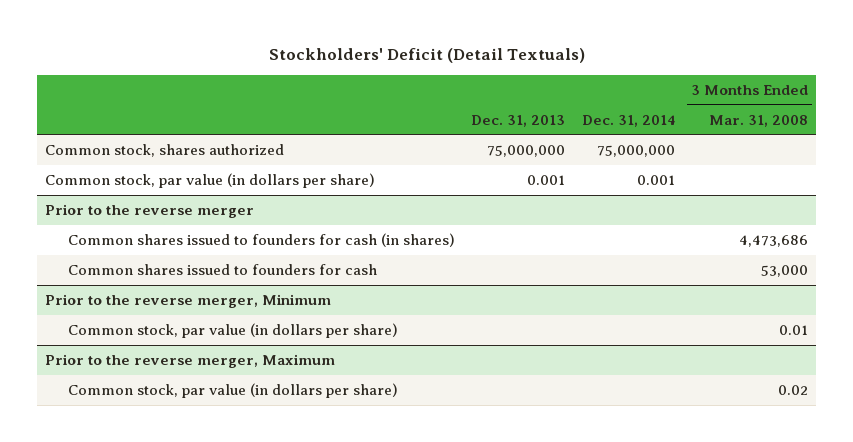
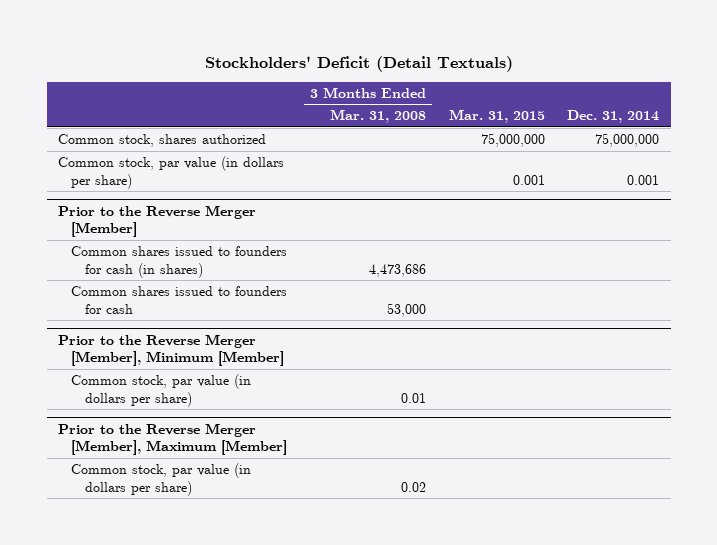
- | Dec. 31, 2013 | Dec. 31, 2014 | 3 Months Ended Mar. 31, 2008
+ | 3 Months Ended Mar. 31, 2008 | Mar. 31, 2015 | Dec. 31, 2014
- Prior to the reverse merger
+ Prior to the Reverse Merger [Member]
- Prior to the reverse merger, Minimum
+ Prior to the Reverse Merger [Member], Minimum [Member]
- Prior to the reverse merger, Maximum
+ Prior to the Reverse Merger [Member], Maximum [Member]

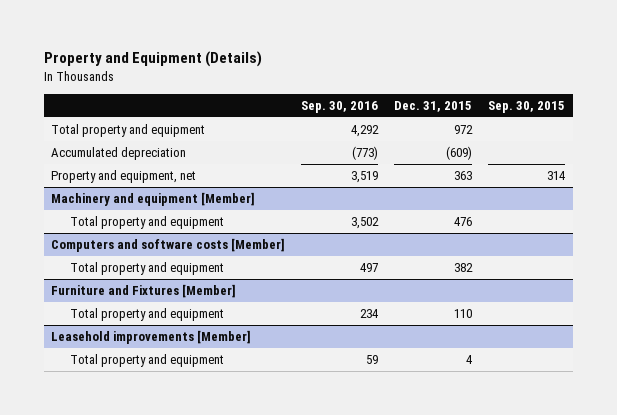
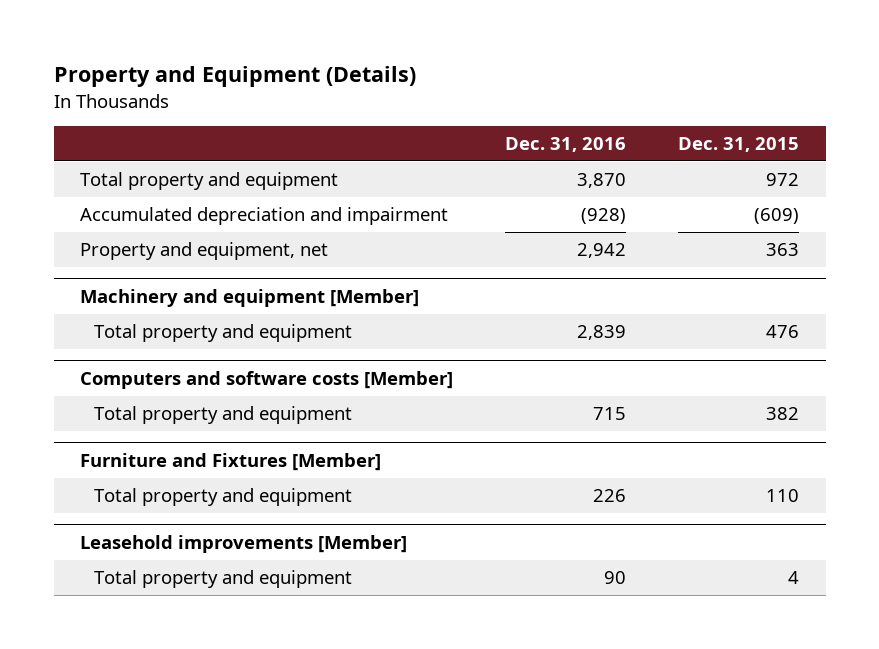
- | Sep. 30, 2016 | Dec. 31, 2015 | Sep. 30, 2015
+ | Dec. 31, 2016 | Dec. 31, 2015
- Accumulated depreciation | (773) | (609) |
+ Accumulated depreciation and impairment | (928) | (609)

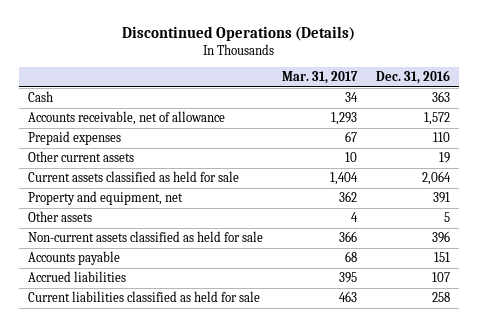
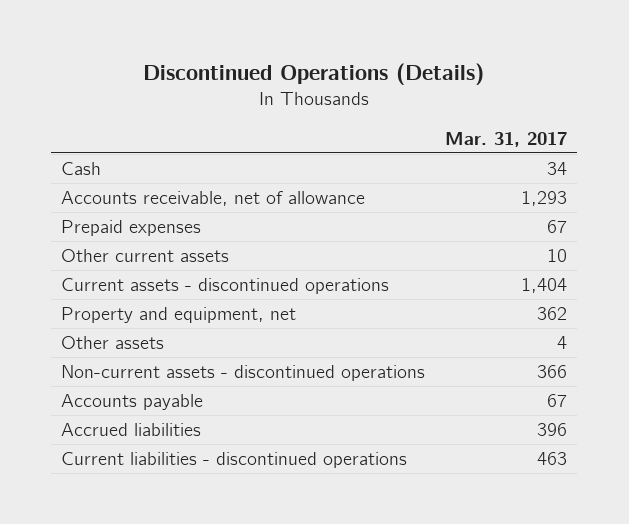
- | Mar. 31, 2017 | Dec. 31, 2016
+ | Mar. 31, 2017
- Current assets classified as held for sale | 1,404 | 2,064
+ Current assets - discontinued operations | 1,404
- Non-current assets classified as held for sale | 366 | 396
- Accounts payable | 68 | 151
- Accrued liabilities | 395 | 107
- Current liabilities classified as held for sale | 463 | 258
+ Non-current assets - discontinued operations | 366
+ Accounts payable | 67
+ Accrued liabilities | 396
+ Current liabilities - discontinued operations | 463

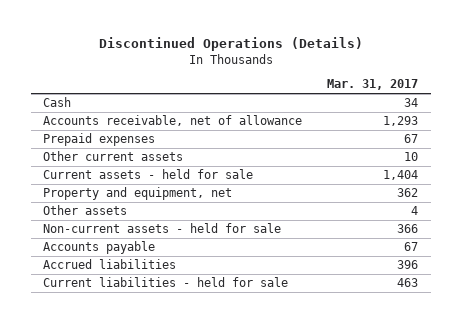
- Current assets - discontinued operations | 1,404
+ Current assets - held for sale | 1,404
- Non-current assets - discontinued operations | 366
+ Non-current assets - held for sale | 366
- Current liabilities - discontinued operations | 463
+ Current liabilities - held for sale | 463

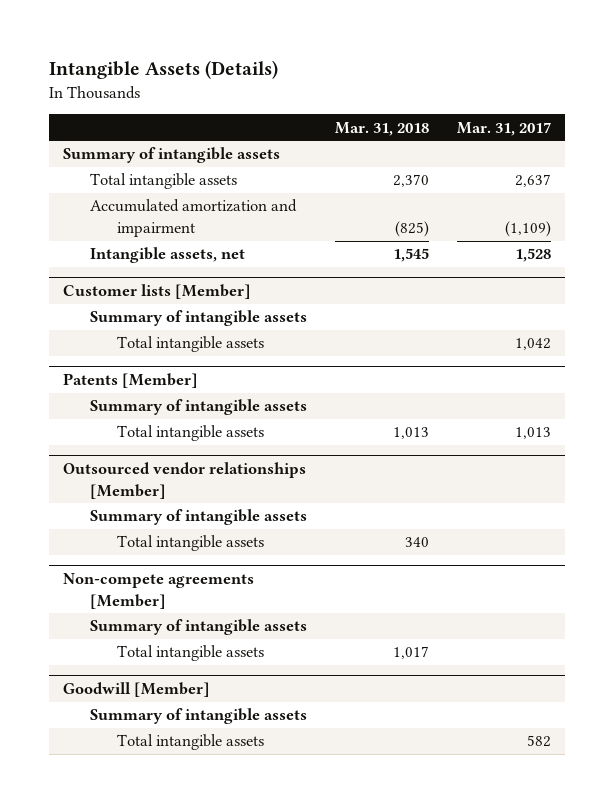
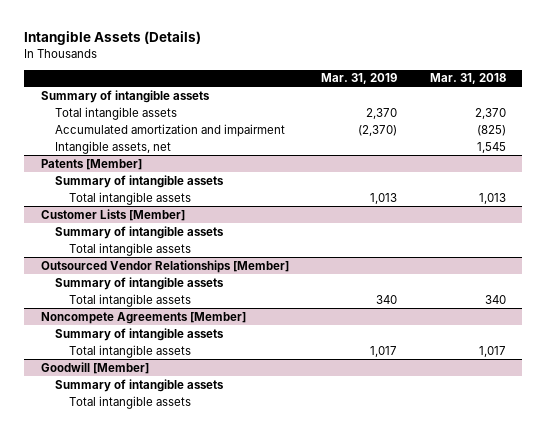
- | Mar. 31, 2018 | Mar. 31, 2017
+ | Mar. 31, 2019 | Mar. 31, 2018
- Customer lists [Member]
- Summary of intangible assets
- Total intangible assets | | 1,042
- Outsourced vendor relationships [Member]
+ Customer Lists [Member]
+ Total intangible assets
+ Outsourced Vendor Relationships [Member]
+ Summary of intangible assets
- Non-compete agreements [Member]
+ Noncompete Agreements [Member]

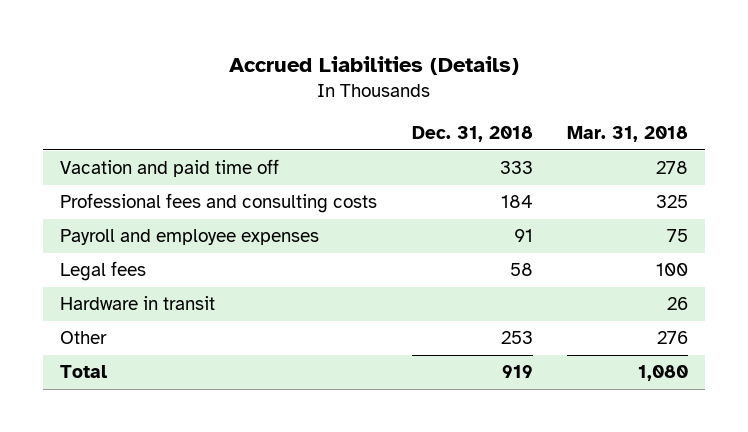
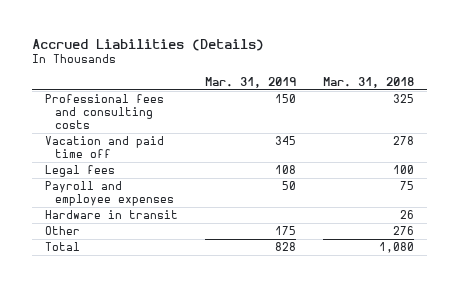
- | Dec. 31, 2018 | Mar. 31, 2018
+ | Mar. 31, 2019 | Mar. 31, 2018
moved down: Vacation and paid time off | 345 | 278
moved down: Payroll and employee expenses | 50 | 75

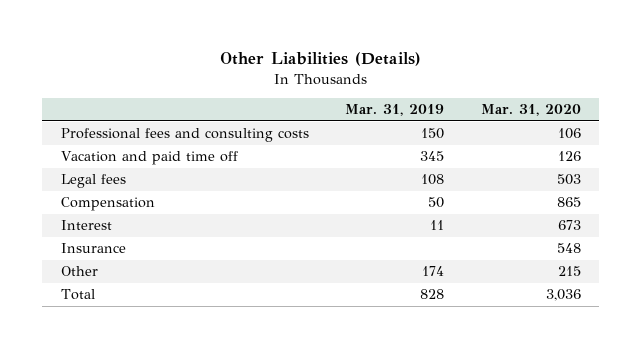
- Accrued Liabilities (Details)
+ Other Liabilities (Details)
- | Mar. 31, 2019 | Mar. 31, 2018
+ | Mar. 31, 2019 | Mar. 31, 2020
- Payroll and employee expenses | 50 | 75
- Hardware in transit | | 26
- Other | 175 | 276
+ Compensation | 50 | 865
+ Interest | 11 | 673
+ Insurance | | 548
+ Other | 174 | 215

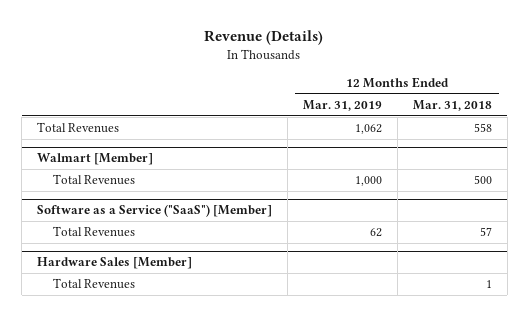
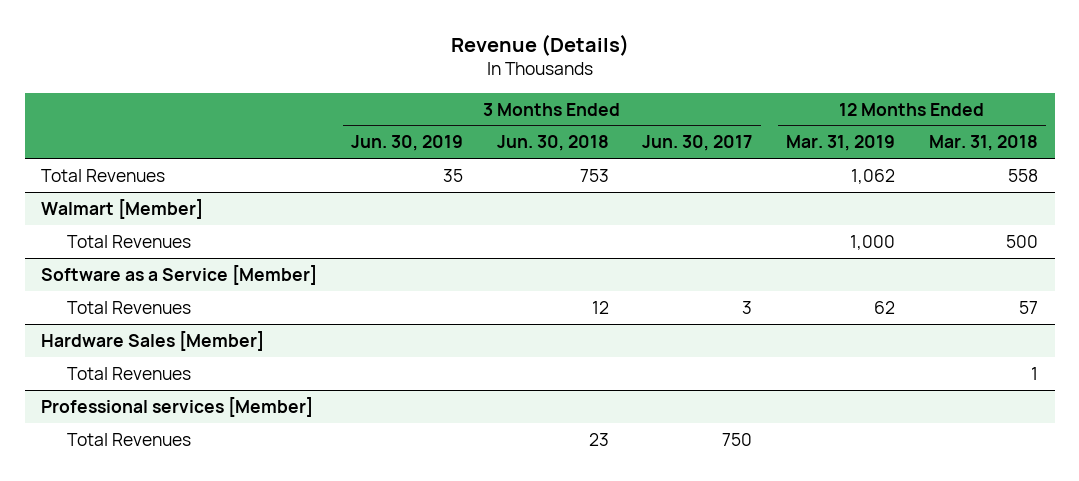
- | 12 Months Ended Mar. 31, 2019 | 12 Months Ended Mar. 31, 2018
+ | 3 Months Ended Jun. 30, 2019 | 3 Months Ended Jun. 30, 2018 | 3 Months Ended Jun. 30, 2017 | 12 Months Ended Mar. 31, 2019 | 12 Months Ended Mar. 31, 2018
- Software as a Service ("SaaS") [Member]
+ Software as a Service [Member]
+ Professional services [Member]
+ Total Revenues | | 23 | 750 | |

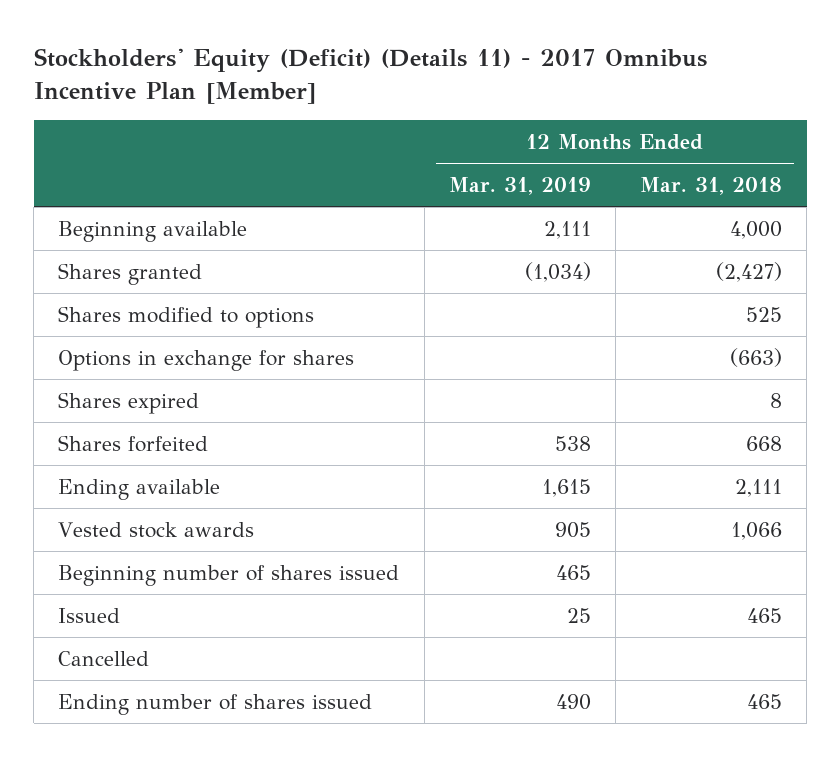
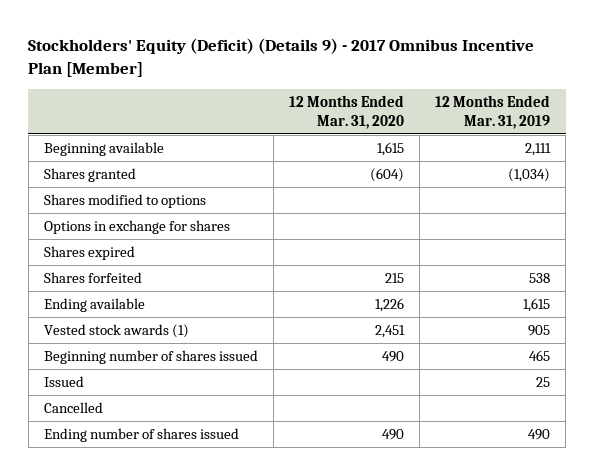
- Stockholders' Equity (Deficit) (Details 11) - 2017 Omnibus Incentive Plan [Member]
+ Stockholders' Equity (Deficit) (Details 9) - 2017 Omnibus Incentive Plan [Member]
- | 12 Months Ended Mar. 31, 2019 | 12 Months Ended Mar. 31, 2018
+ | 12 Months Ended Mar. 31, 2020 | 12 Months Ended Mar. 31, 2019
- Vested stock awards | 905 | 1,066
+ Vested stock awards (1) | 2,451 | 905

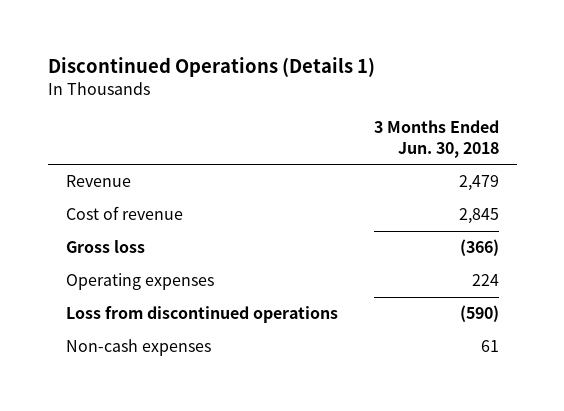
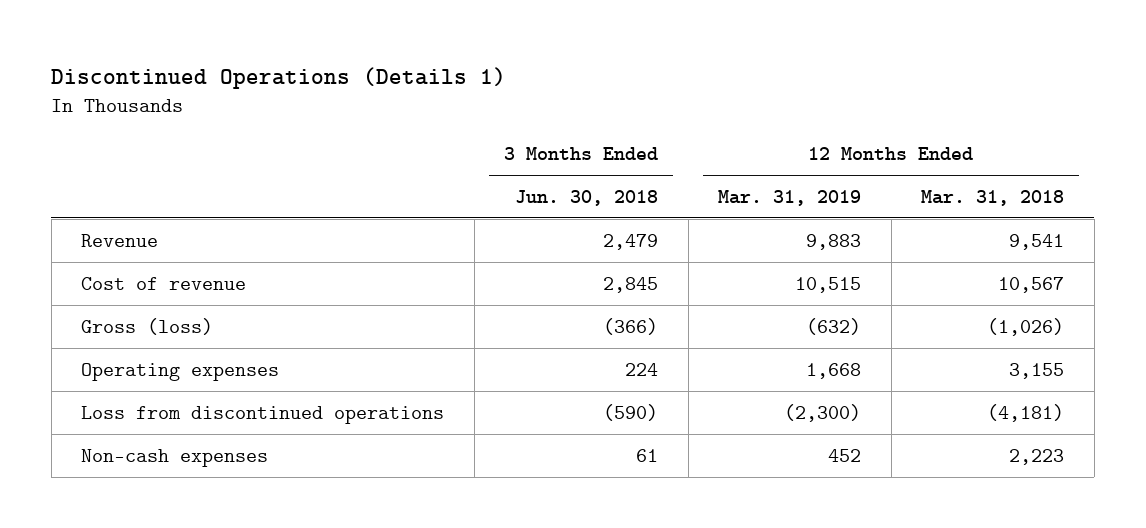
- | 3 Months Ended Jun. 30, 2018
+ | 3 Months Ended Jun. 30, 2018 | 12 Months Ended Mar. 31, 2019 | 12 Months Ended Mar. 31, 2018
- Gross loss | (366)
+ Gross (loss) | (366) | (632) | (1,026)

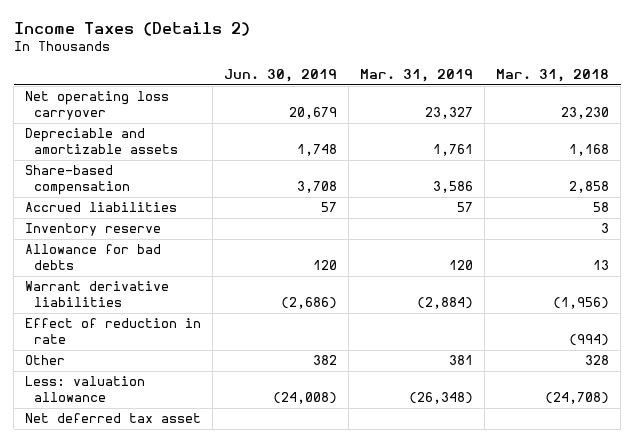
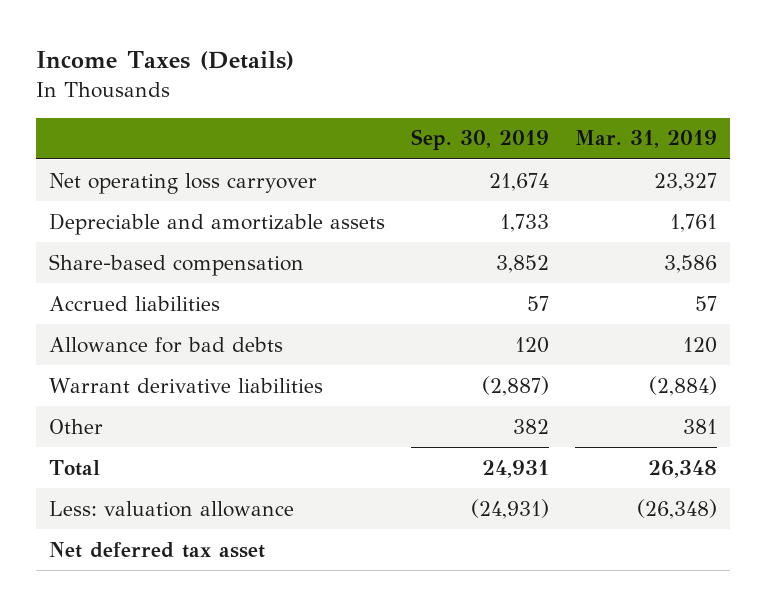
- Income Taxes (Details 2)
+ Income Taxes (Details)
- | Jun. 30, 2019 | Mar. 31, 2019 | Mar. 31, 2018
+ | Sep. 30, 2019 | Mar. 31, 2019
- Inventory reserve | | | 3
- Effect of reduction in rate | | | (994)
+ Total | 24,931 | 26,348

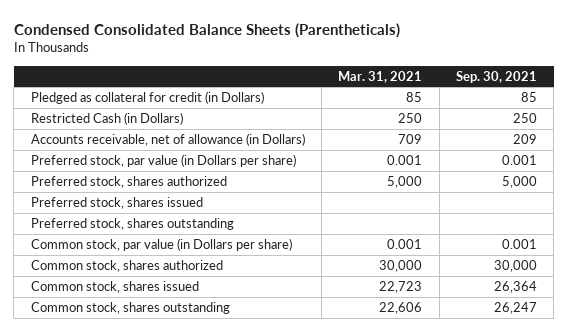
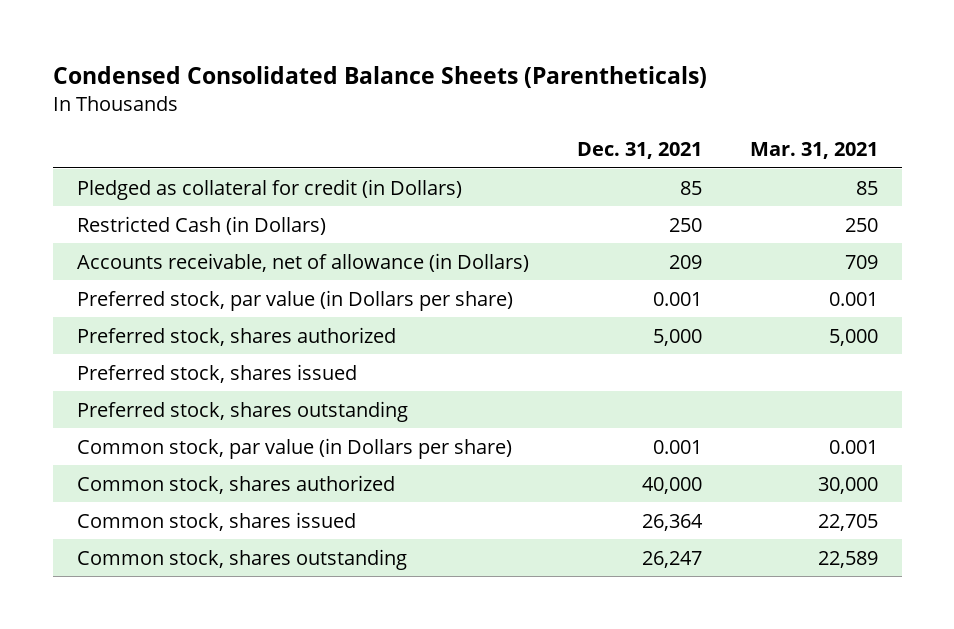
- | Mar. 31, 2021 | Sep. 30, 2021
+ | Dec. 31, 2021 | Mar. 31, 2021
- Common stock, shares issued | 22,723 | 26,364
- Common stock, shares outstanding | 22,606 | 26,247
+ Common stock, shares issued | 26,364 | 22,705
+ Common stock, shares outstanding | 26,247 | 22,589

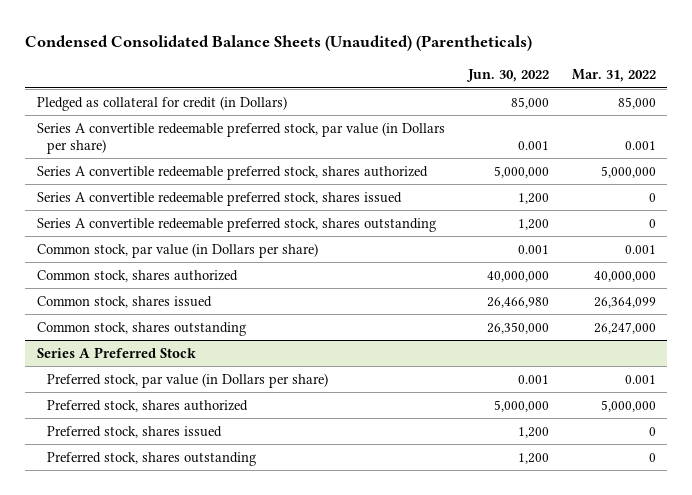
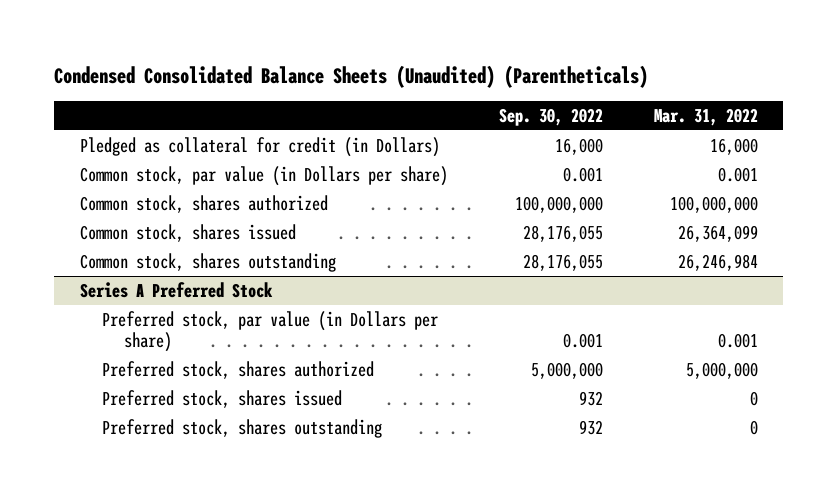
- | Jun. 30, 2022 | Mar. 31, 2022
+ | Sep. 30, 2022 | Mar. 31, 2022
- Pledged as collateral for credit (in Dollars) | 85,000 | 85,000
- Series A convertible redeemable preferred stock, par value (in Dollars per share) | 0.001 | 0.001
- Series A convertible redeemable preferred stock, shares authorized | 5,000,000 | 5,000,000
- Series A convertible redeemable preferred stock, shares issued | 1,200 | 0
- Series A convertible redeemable preferred stock, shares outstanding | 1,200 | 0
+ Pledged as collateral for credit (in Dollars) | 16,000 | 16,000
- Common stock, shares authorized | 40,000,000 | 40,000,000
+ Common stock, shares authorized | 100,000,000 | 100,000,000
- Common stock, shares outstanding | 26,350,000 | 26,247,000
+ Common stock, shares outstanding | 28,176,055 | 26,246,984

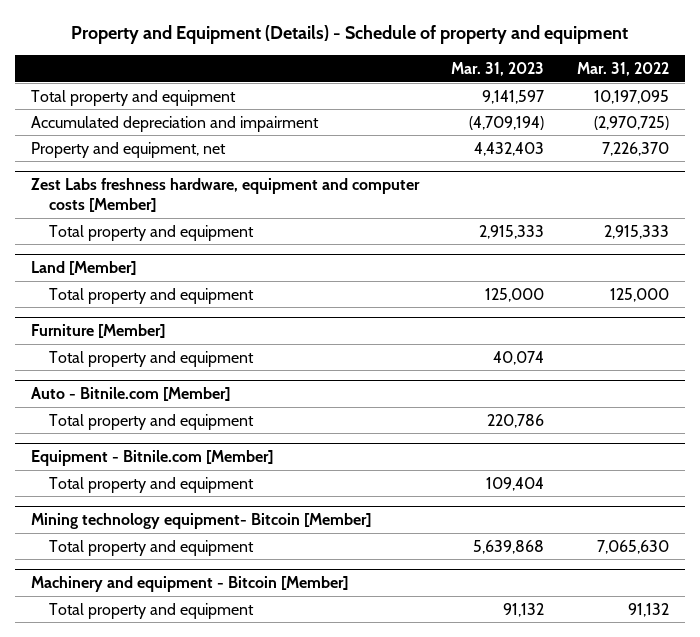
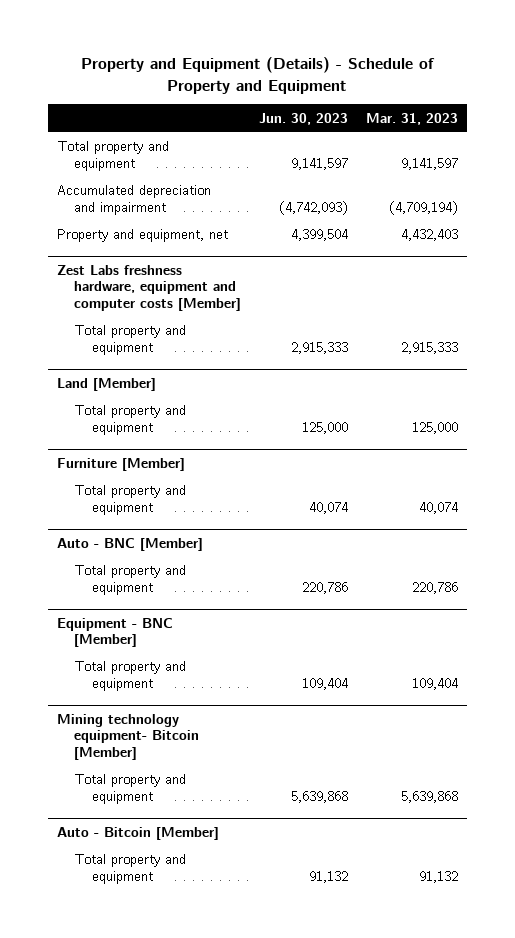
- Property and Equipment (Details) - Schedule of property and equipment
+ Property and Equipment (Details) - Schedule of Property and Equipment
- | Mar. 31, 2023 | Mar. 31, 2022
+ | Jun. 30, 2023 | Mar. 31, 2023
- Auto - Bitnile.com [Member]
+ Auto - BNC [Member]
- Equipment - Bitnile.com [Member]
+ Equipment - BNC [Member]
- Machinery and equipment - Bitcoin [Member]
+ Auto - Bitcoin [Member]

